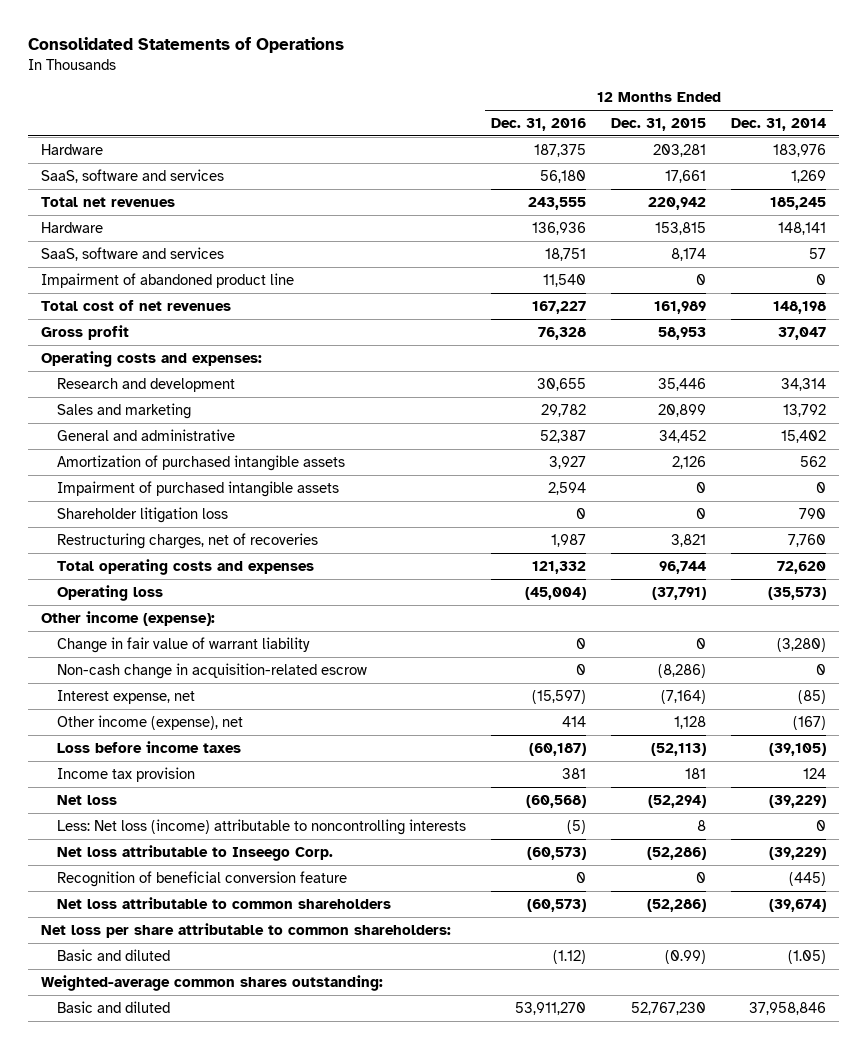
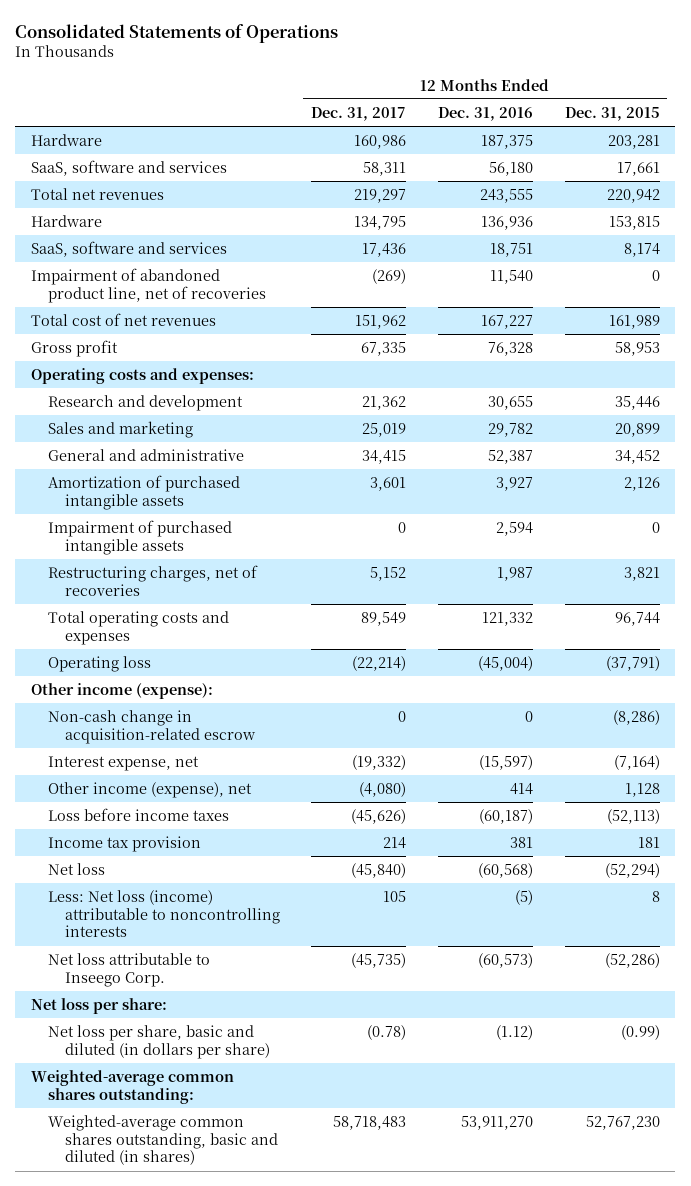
- | 12 Months Ended Dec. 31, 2016 | 12 Months Ended Dec. 31, 2015 | 12 Months Ended Dec. 31, 2014
+ | 12 Months Ended Dec. 31, 2017 | 12 Months Ended Dec. 31, 2016 | 12 Months Ended Dec. 31, 2015
- Impairment of abandoned product line | 11,540 | 0 | 0
+ Impairment of abandoned product line, net of recoveries | (269) | 11,540 | 0
- Shareholder litigation loss | 0 | 0 | 790
- Change in fair value of warrant liability | 0 | 0 | (3,280)
- Recognition of beneficial conversion feature | 0 | 0 | (445)
- Net loss attributable to common shareholders | (60,573) | (52,286) | (39,674)
- Net loss per share attributable to common shareholders:
- Basic and diluted | (1.12) | (0.99) | (1.05)
+ Net loss per share:
+ Net loss per share, basic and diluted (in dollars per share) | (0.78) | (1.12) | (0.99)
- Basic and diluted | 53,911,270 | 52,767,230 | 37,958,846
+ Weighted-average common shares outstanding, basic and diluted (in shares) | 58,718,483 | 53,911,270 | 52,767,230

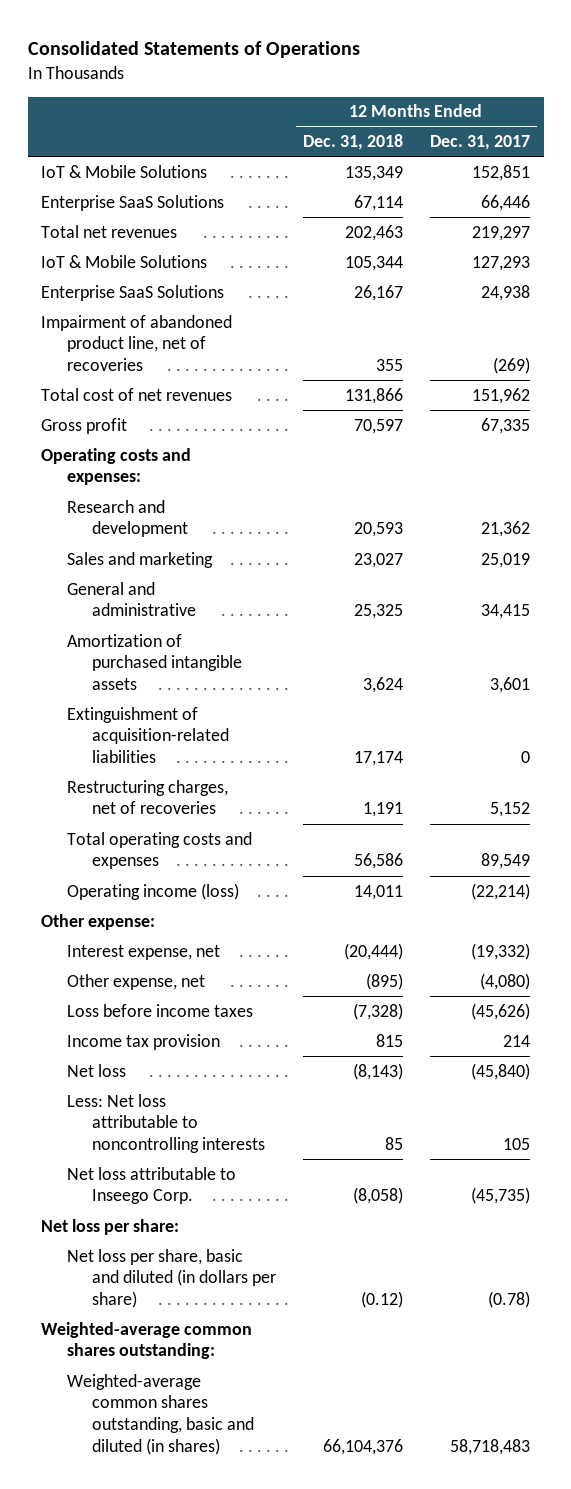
- | 12 Months Ended Dec. 31, 2017 | 12 Months Ended Dec. 31, 2016 | 12 Months Ended Dec. 31, 2015
+ | 12 Months Ended Dec. 31, 2018 | 12 Months Ended Dec. 31, 2017
- Hardware | 160,986 | 187,375 | 203,281
- SaaS, software and services | 58,311 | 56,180 | 17,661
+ IoT & Mobile Solutions | 135,349 | 152,851
+ Enterprise SaaS Solutions | 67,114 | 66,446
- Hardware | 134,795 | 136,936 | 153,815
- SaaS, software and services | 17,436 | 18,751 | 8,174
+ IoT & Mobile Solutions | 105,344 | 127,293
+ Enterprise SaaS Solutions | 26,167 | 24,938
- Impairment of purchased intangible assets | 0 | 2,594 | 0
+ Extinguishment of acquisition-related liabilities | 17,174 | 0
- Operating loss | (22,214) | (45,004) | (37,791)
- Other income (expense):
- Non-cash change in acquisition-related escrow | 0 | 0 | (8,286)
+ Operating income (loss) | 14,011 | (22,214)
+ Other expense:
- Other income (expense), net | (4,080) | 414 | 1,128
+ Other expense, net | (895) | (4,080)
- Less: Net loss (income) attributable to noncontrolling interests | 105 | (5) | 8
+ Less: Net loss attributable to noncontrolling interests | 85 | 105

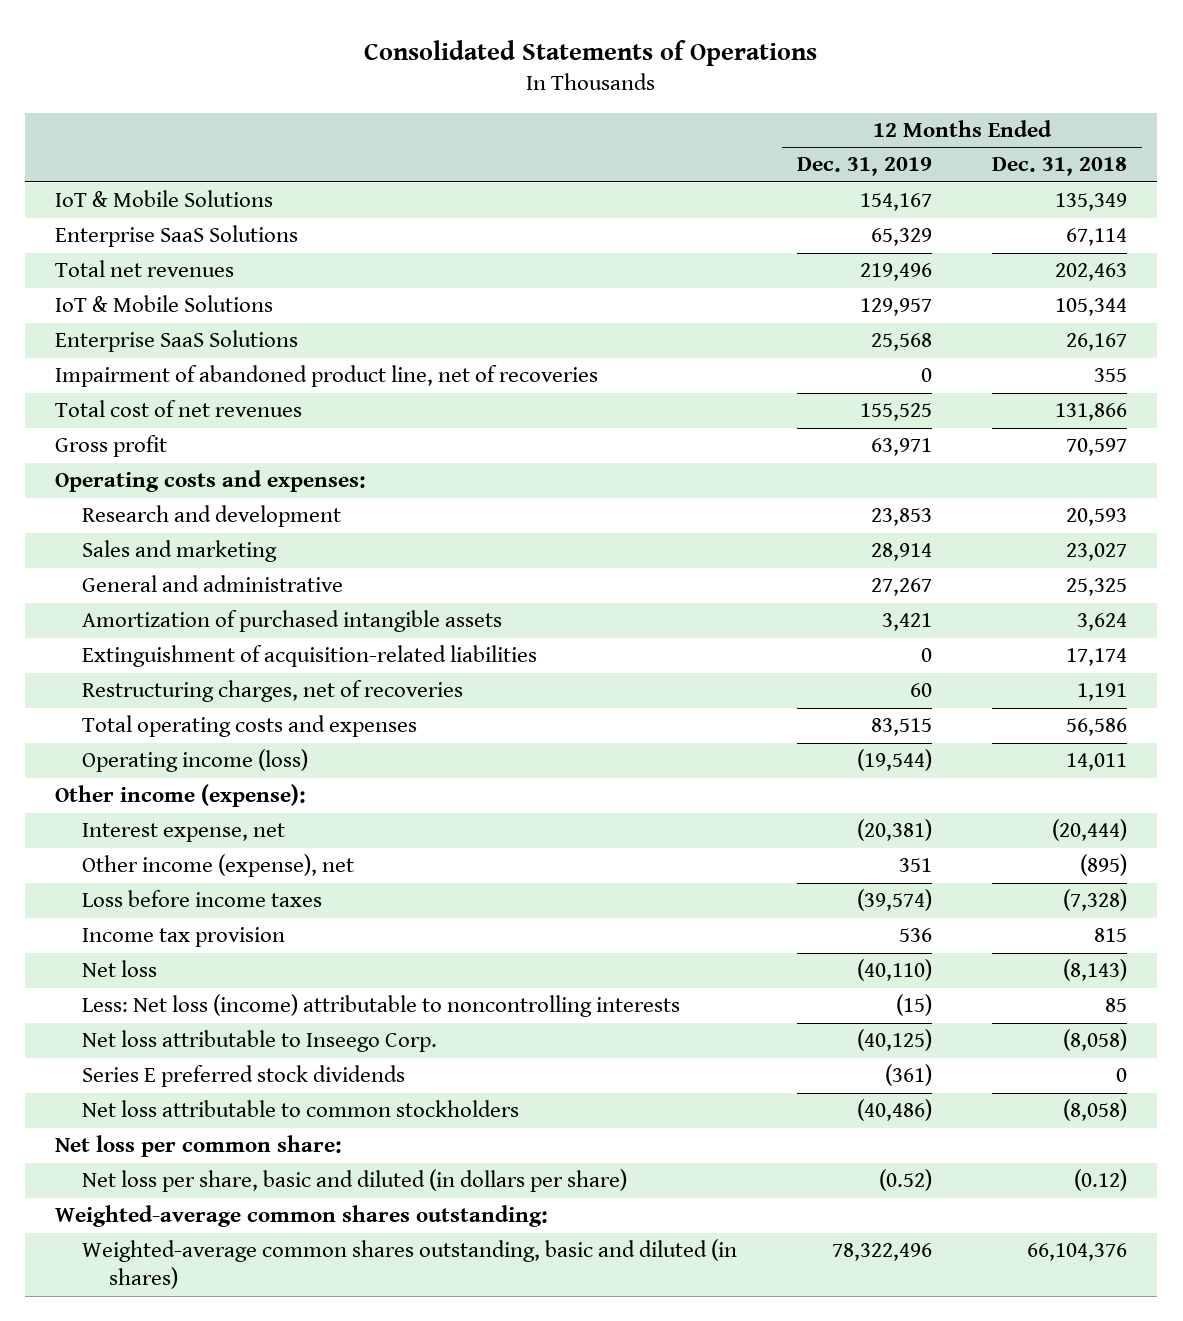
- | 12 Months Ended Dec. 31, 2018 | 12 Months Ended Dec. 31, 2017
+ | 12 Months Ended Dec. 31, 2019 | 12 Months Ended Dec. 31, 2018
- Other expense:
+ Other income (expense):
- Other expense, net | (895) | (4,080)
+ Other income (expense), net | 351 | (895)
- Less: Net loss attributable to noncontrolling interests | 85 | 105
+ Less: Net loss (income) attributable to noncontrolling interests | (15) | 85
- Net loss per share:
+ Series E preferred stock dividends | (361) | 0
+ Net loss attributable to common stockholders | (40,486) | (8,058)
+ Net loss per common share:

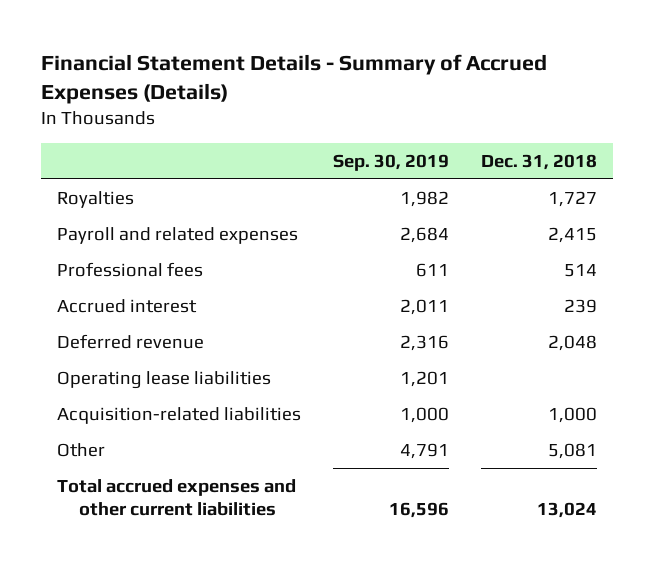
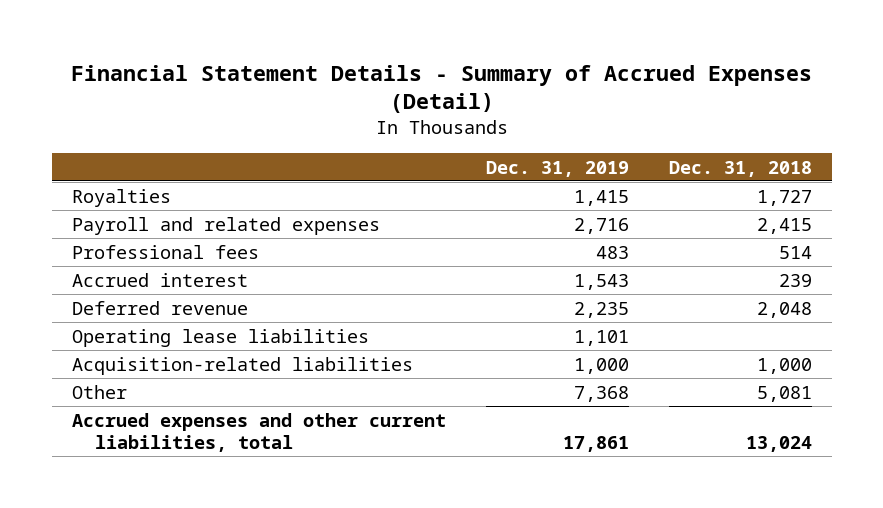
- Financial Statement Details - Summary of Accrued Expenses (Details)
+ Financial Statement Details - Summary of Accrued Expenses (Detail)
- | Sep. 30, 2019 | Dec. 31, 2018
+ | Dec. 31, 2019 | Dec. 31, 2018
- Total accrued expenses and other current liabilities | 16,596 | 13,024
+ Accrued expenses and other current liabilities, total | 17,861 | 13,024

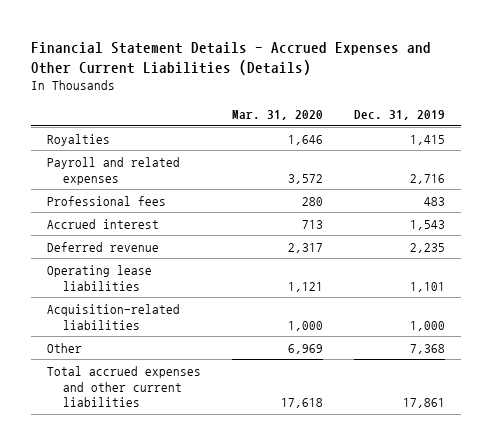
- Financial Statement Details - Summary of Accrued Expenses (Detail)
+ Financial Statement Details - Accrued Expenses and Other Current Liabilities (Details)
- | Dec. 31, 2019 | Dec. 31, 2018
+ | Mar. 31, 2020 | Dec. 31, 2019
- Accrued expenses and other current liabilities, total | 17,861 | 13,024
+ Total accrued expenses and other current liabilities | 17,618 | 17,861

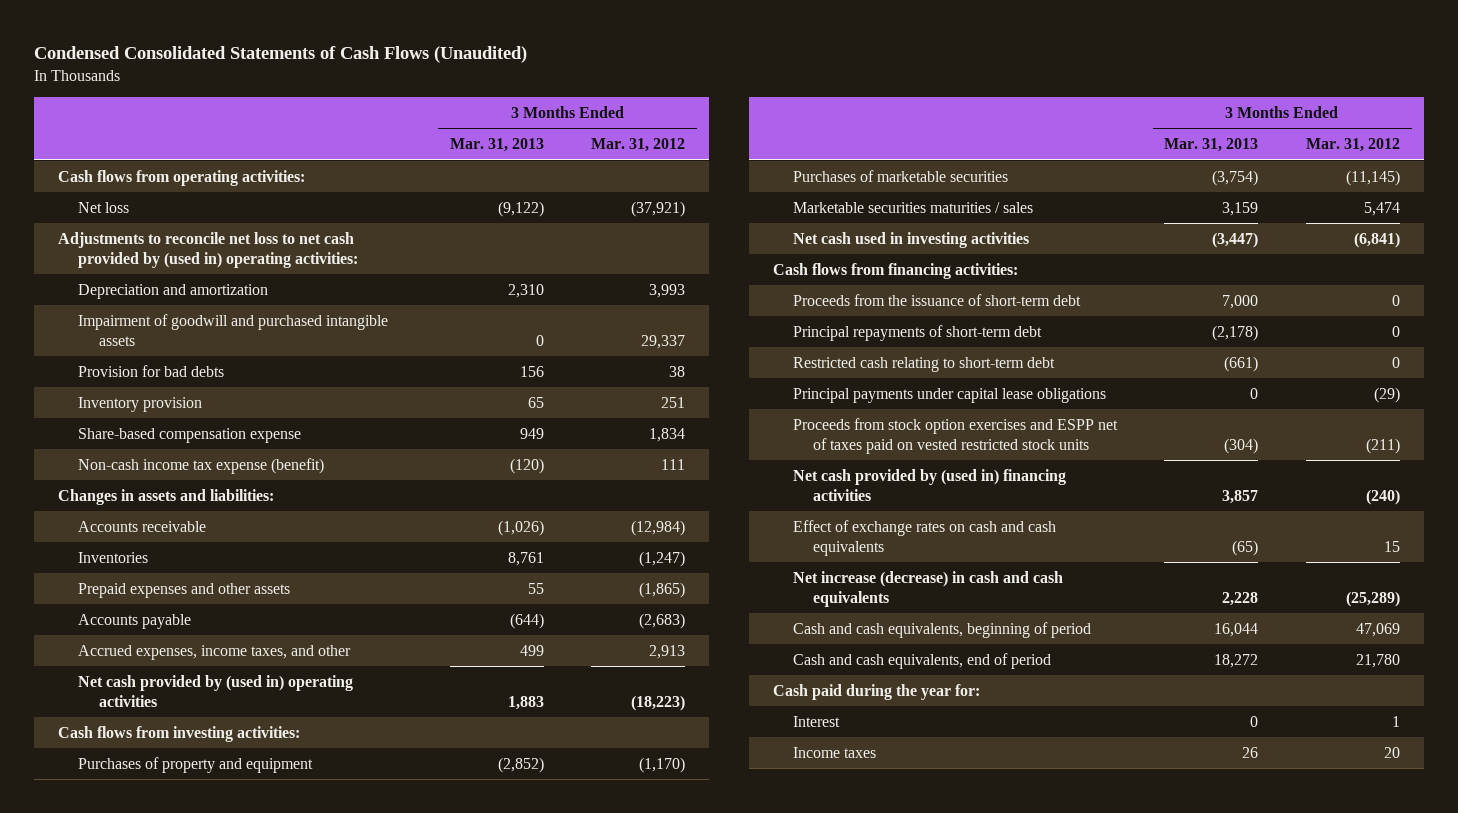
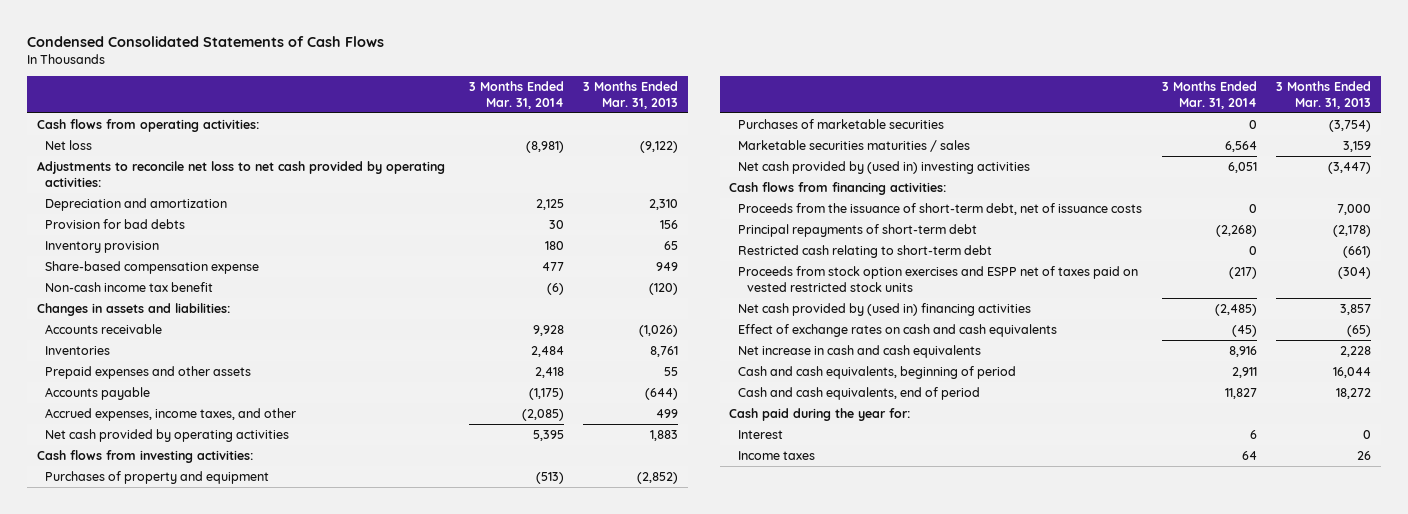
- Condensed Consolidated Statements of Cash Flows (Unaudited)
+ Condensed Consolidated Statements of Cash Flows
- | 3 Months Ended Mar. 31, 2013 | 3 Months Ended Mar. 31, 2012
+ | 3 Months Ended Mar. 31, 2014 | 3 Months Ended Mar. 31, 2013
- Adjustments to reconcile net loss to net cash provided by (used in) operating activities:
+ Adjustments to reconcile net loss to net cash provided by operating activities:
- Impairment of goodwill and purchased intangible assets | 0 | 29,337
- Non-cash income tax expense (benefit) | (120) | 111
+ Non-cash income tax benefit | (6) | (120)
- Net cash provided by (used in) operating activities | 1,883 | (18,223)
+ Net cash provided by operating activities | 5,395 | 1,883
- Net cash used in investing activities | (3,447) | (6,841)
+ Net cash provided by (used in) investing activities | 6,051 | (3,447)
- Proceeds from the issuance of short-term debt | 7,000 | 0
+ Proceeds from the issuance of short-term debt, net of issuance costs | 0 | 7,000
- Principal payments under capital lease obligations | 0 | (29)
- Net increase (decrease) in cash and cash equivalents | 2,228 | (25,289)
+ Net increase in cash and cash equivalents | 8,916 | 2,228

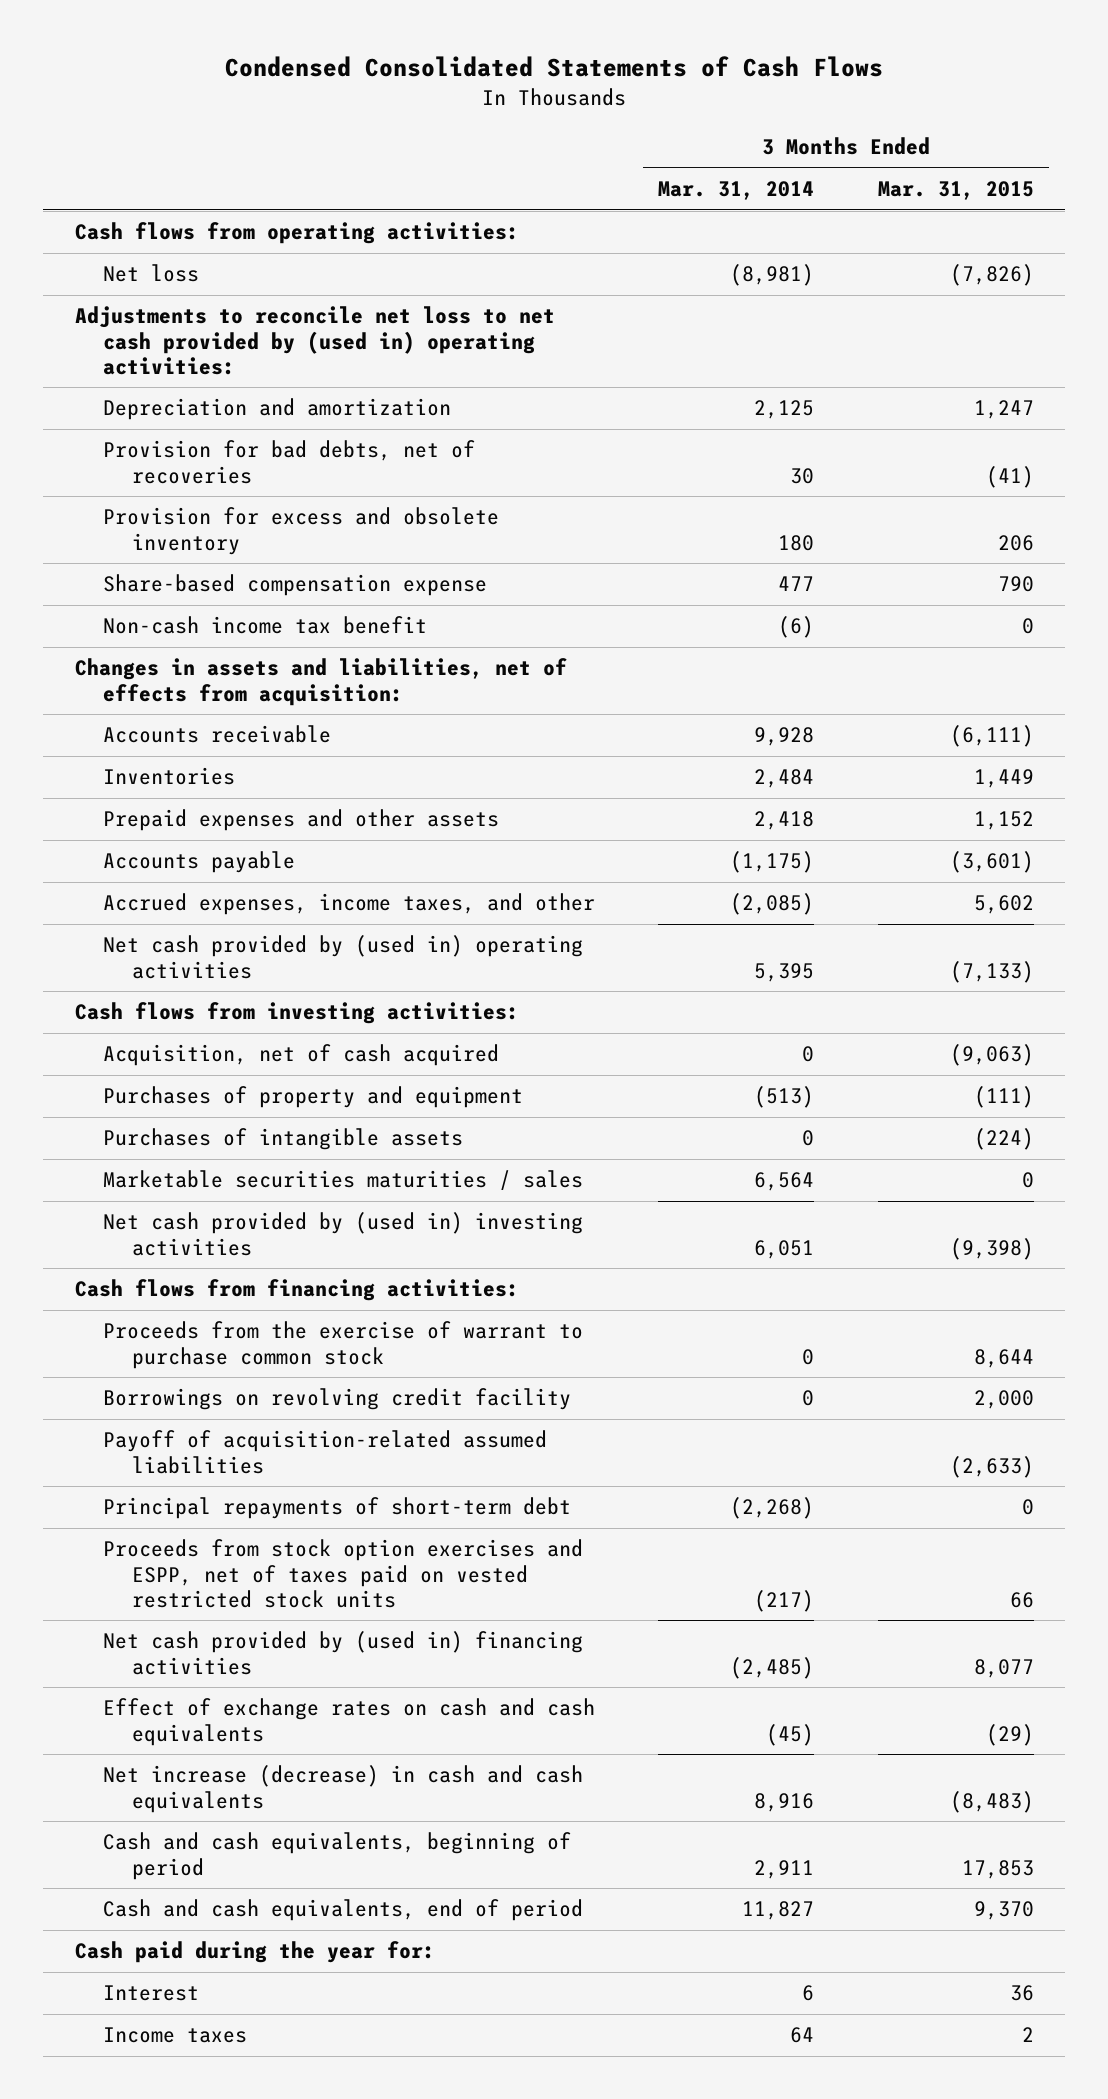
- | 3 Months Ended Mar. 31, 2014 | 3 Months Ended Mar. 31, 2013
+ | 3 Months Ended Mar. 31, 2014 | 3 Months Ended Mar. 31, 2015
- Adjustments to reconcile net loss to net cash provided by operating activities:
+ Adjustments to reconcile net loss to net cash provided by (used in) operating activities:
- Provision for bad debts | 30 | 156
- Inventory provision | 180 | 65
+ Provision for bad debts, net of recoveries | 30 | (41)
+ Provision for excess and obsolete inventory | 180 | 206
- Changes in assets and liabilities:
+ Changes in assets and liabilities, net of effects from acquisition:
- Net cash provided by operating activities | 5,395 | 1,883
+ Net cash provided by (used in) operating activities | 5,395 | (7,133)
+ Acquisition, net of cash acquired | 0 | (9,063)
- Purchases of marketable securities | 0 | (3,754)
+ Purchases of intangible assets | 0 | (224)
- Proceeds from the issuance of short-term debt, net of issuance costs | 0 | 7,000
+ Proceeds from the exercise of warrant to purchase common stock | 0 | 8,644
+ Borrowings on revolving credit facility | 0 | 2,000
+ Payoff of acquisition-related assumed liabilities | | (2,633)
- Restricted cash relating to short-term debt | 0 | (661)
- Proceeds from stock option exercises and ESPP net of taxes paid on vested restricted stock units | (217) | (304)
+ Proceeds from stock option exercises and ESPP, net of taxes paid on vested restricted stock units | (217) | 66
- Net increase in cash and cash equivalents | 8,916 | 2,228
+ Net increase (decrease) in cash and cash equivalents | 8,916 | (8,483)

